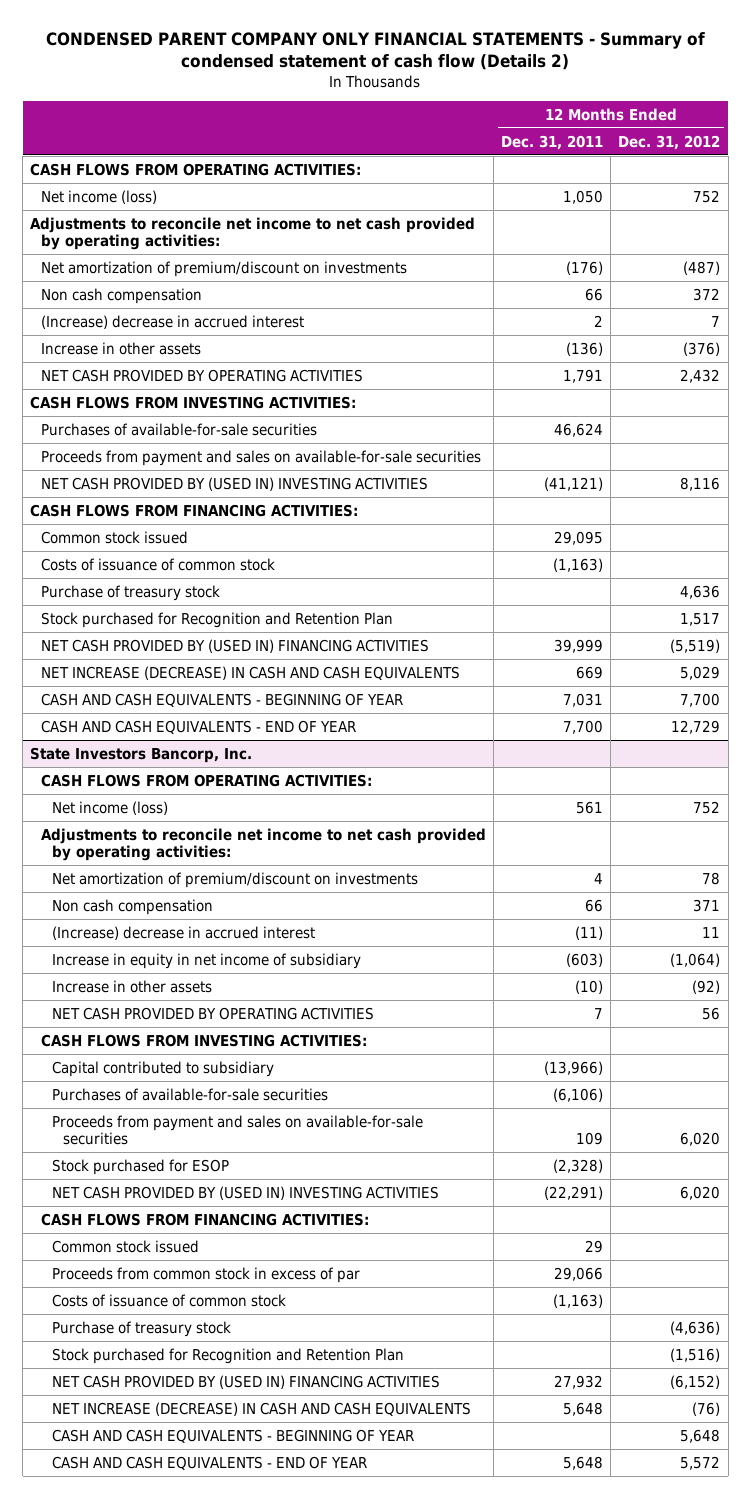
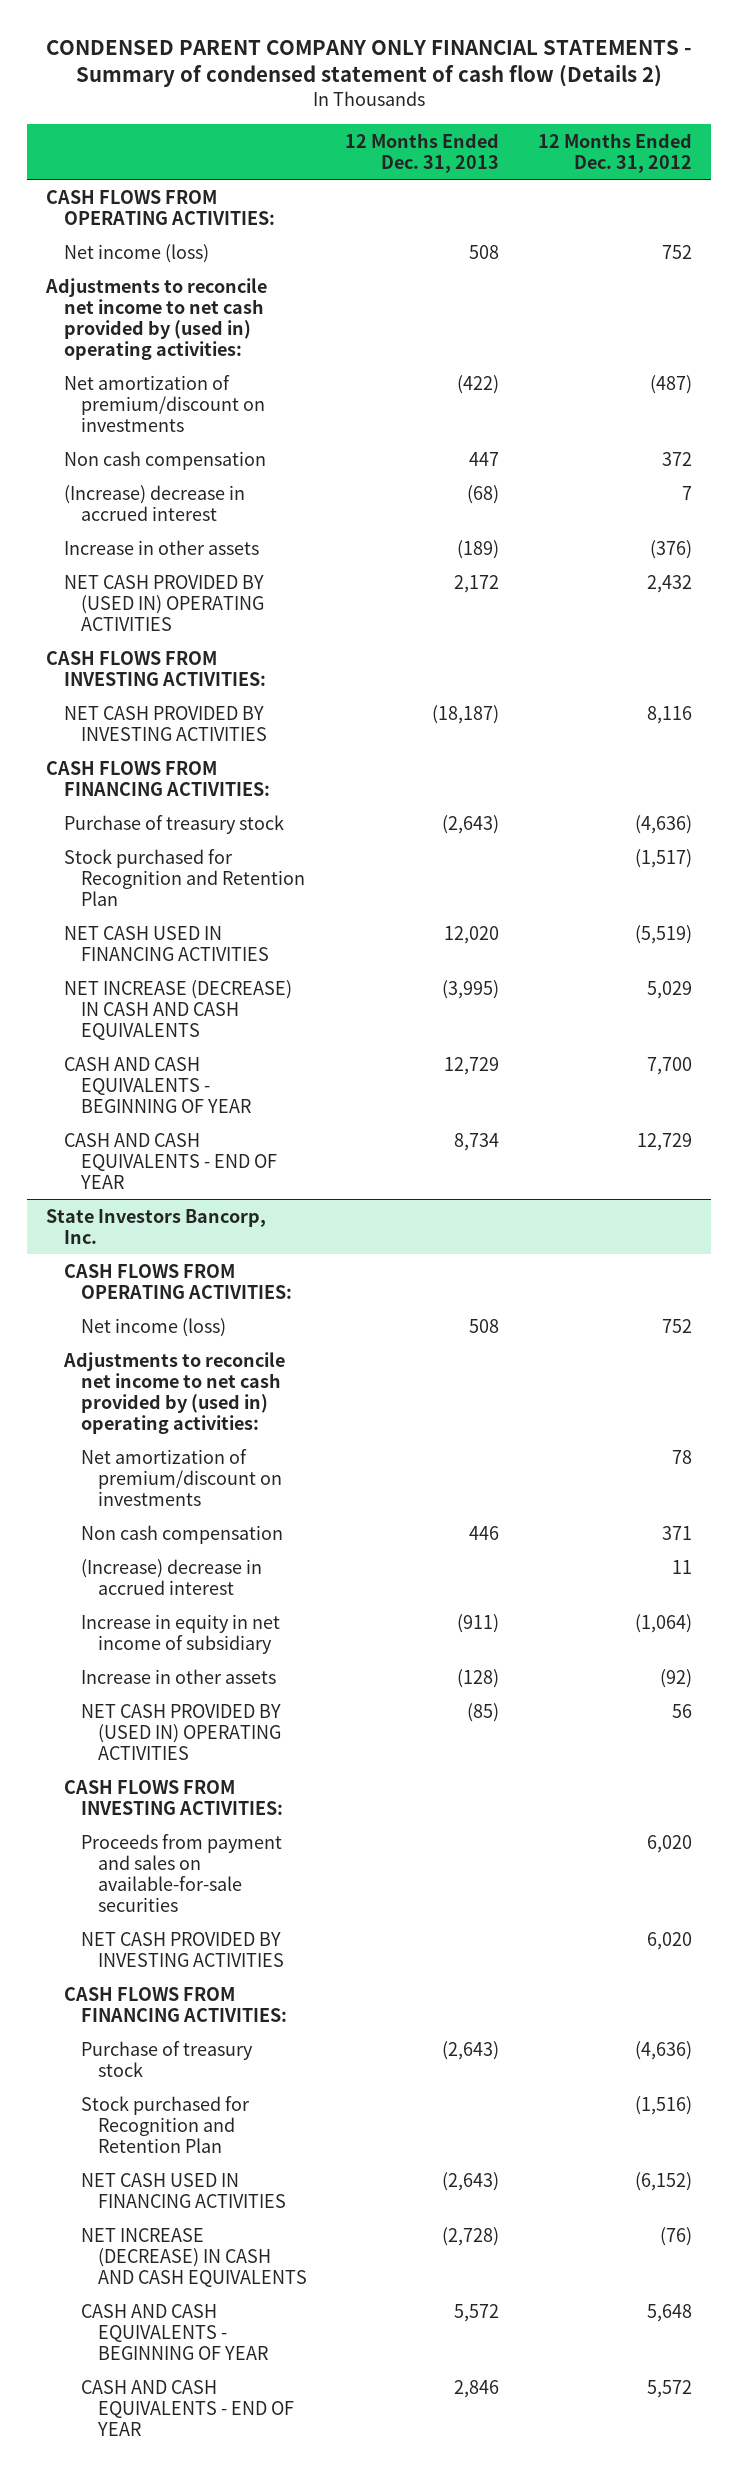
- | 12 Months Ended Dec. 31, 2011 | 12 Months Ended Dec. 31, 2012
+ | 12 Months Ended Dec. 31, 2013 | 12 Months Ended Dec. 31, 2012
- Adjustments to reconcile net income to net cash provided by operating activities:
+ Adjustments to reconcile net income to net cash provided by (used in) operating activities:
- NET CASH PROVIDED BY OPERATING ACTIVITIES | 1,791 | 2,432
+ NET CASH PROVIDED BY (USED IN) OPERATING ACTIVITIES | 2,172 | 2,432
- Purchases of available-for-sale securities | 46,624 |
- Proceeds from payment and sales on available-for-sale securities
- NET CASH PROVIDED BY (USED IN) INVESTING ACTIVITIES | (41,121) | 8,116
+ NET CASH PROVIDED BY INVESTING ACTIVITIES | (18,187) | 8,116
- Common stock issued | 29,095 |
- Costs of issuance of common stock | (1,163) |
- Purchase of treasury stock | | 4,636
- Stock purchased for Recognition and Retention Plan | | 1,517
- NET CASH PROVIDED BY (USED IN) FINANCING ACTIVITIES | 39,999 | (5,519)
+ Purchase of treasury stock | (2,643) | (4,636)
+ Stock purchased for Recognition and Retention Plan | | (1,517)
+ NET CASH USED IN FINANCING ACTIVITIES | 12,020 | (5,519)
@ State Investors Bancorp, Inc.
- Adjustments to reconcile net income to net cash provided by operating activities:
+ Adjustments to reconcile net income to net cash provided by (used in) operating activities:
- NET CASH PROVIDED BY OPERATING ACTIVITIES | 7 | 56
+ NET CASH PROVIDED BY (USED IN) OPERATING ACTIVITIES | (85) | 56
- Capital contributed to subsidiary | (13,966) |
- Purchases of available-for-sale securities | (6,106) |
- Stock purchased for ESOP | (2,328) |
- NET CASH PROVIDED BY (USED IN) INVESTING ACTIVITIES | (22,291) | 6,020
+ NET CASH PROVIDED BY INVESTING ACTIVITIES | | 6,020
- Common stock issued | 29 |
- Proceeds from common stock in excess of par | 29,066 |
- Costs of issuance of common stock | (1,163) |
- NET CASH PROVIDED BY (USED IN) FINANCING ACTIVITIES | 27,932 | (6,152)
+ NET CASH USED IN FINANCING ACTIVITIES | (2,643) | (6,152)

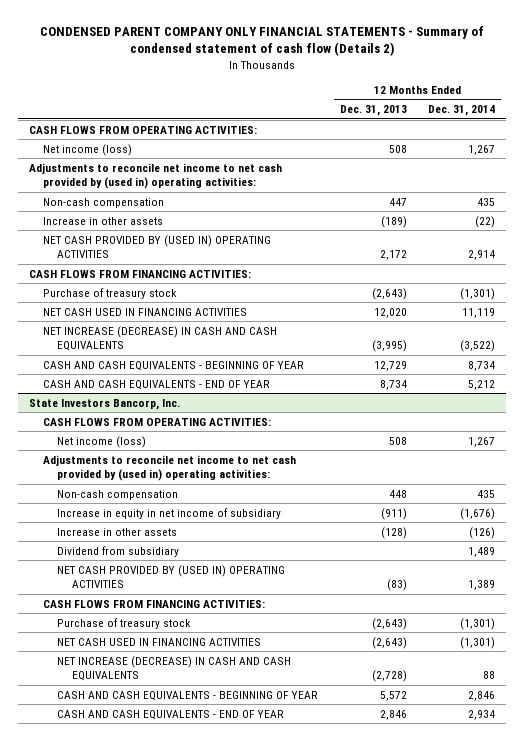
- | 12 Months Ended Dec. 31, 2013 | 12 Months Ended Dec. 31, 2012
+ | 12 Months Ended Dec. 31, 2013 | 12 Months Ended Dec. 31, 2014
- Net amortization of premium/discount on investments | (422) | (487)
- Non cash compensation | 447 | 372
- (Increase) decrease in accrued interest | (68) | 7
+ Non-cash compensation | 447 | 435
- CASH FLOWS FROM INVESTING ACTIVITIES:
- NET CASH PROVIDED BY INVESTING ACTIVITIES | (18,187) | 8,116
- Stock purchased for Recognition and Retention Plan | | (1,517)
@ State Investors Bancorp, Inc.
- Net amortization of premium/discount on investments | | 78
- Non cash compensation | 446 | 371
- (Increase) decrease in accrued interest | | 11
+ Non-cash compensation | 448 | 435
- NET CASH PROVIDED BY (USED IN) OPERATING ACTIVITIES | (85) | 56
- CASH FLOWS FROM INVESTING ACTIVITIES:
- Proceeds from payment and sales on available-for-sale securities | | 6,020
- NET CASH PROVIDED BY INVESTING ACTIVITIES | | 6,020
+ Dividend from subsidiary | | 1,489
+ NET CASH PROVIDED BY (USED IN) OPERATING ACTIVITIES | (83) | 1,389
- Stock purchased for Recognition and Retention Plan | | (1,516)

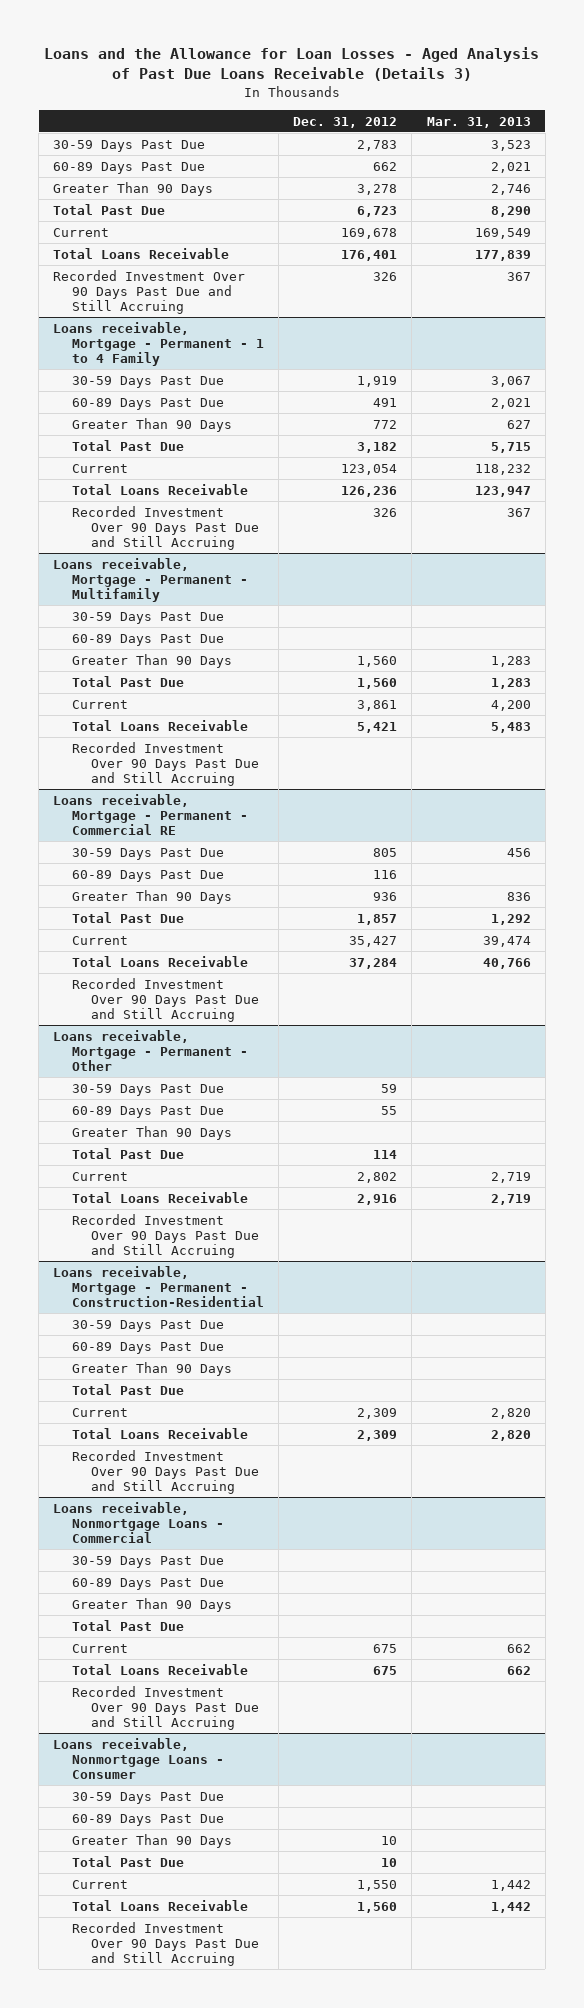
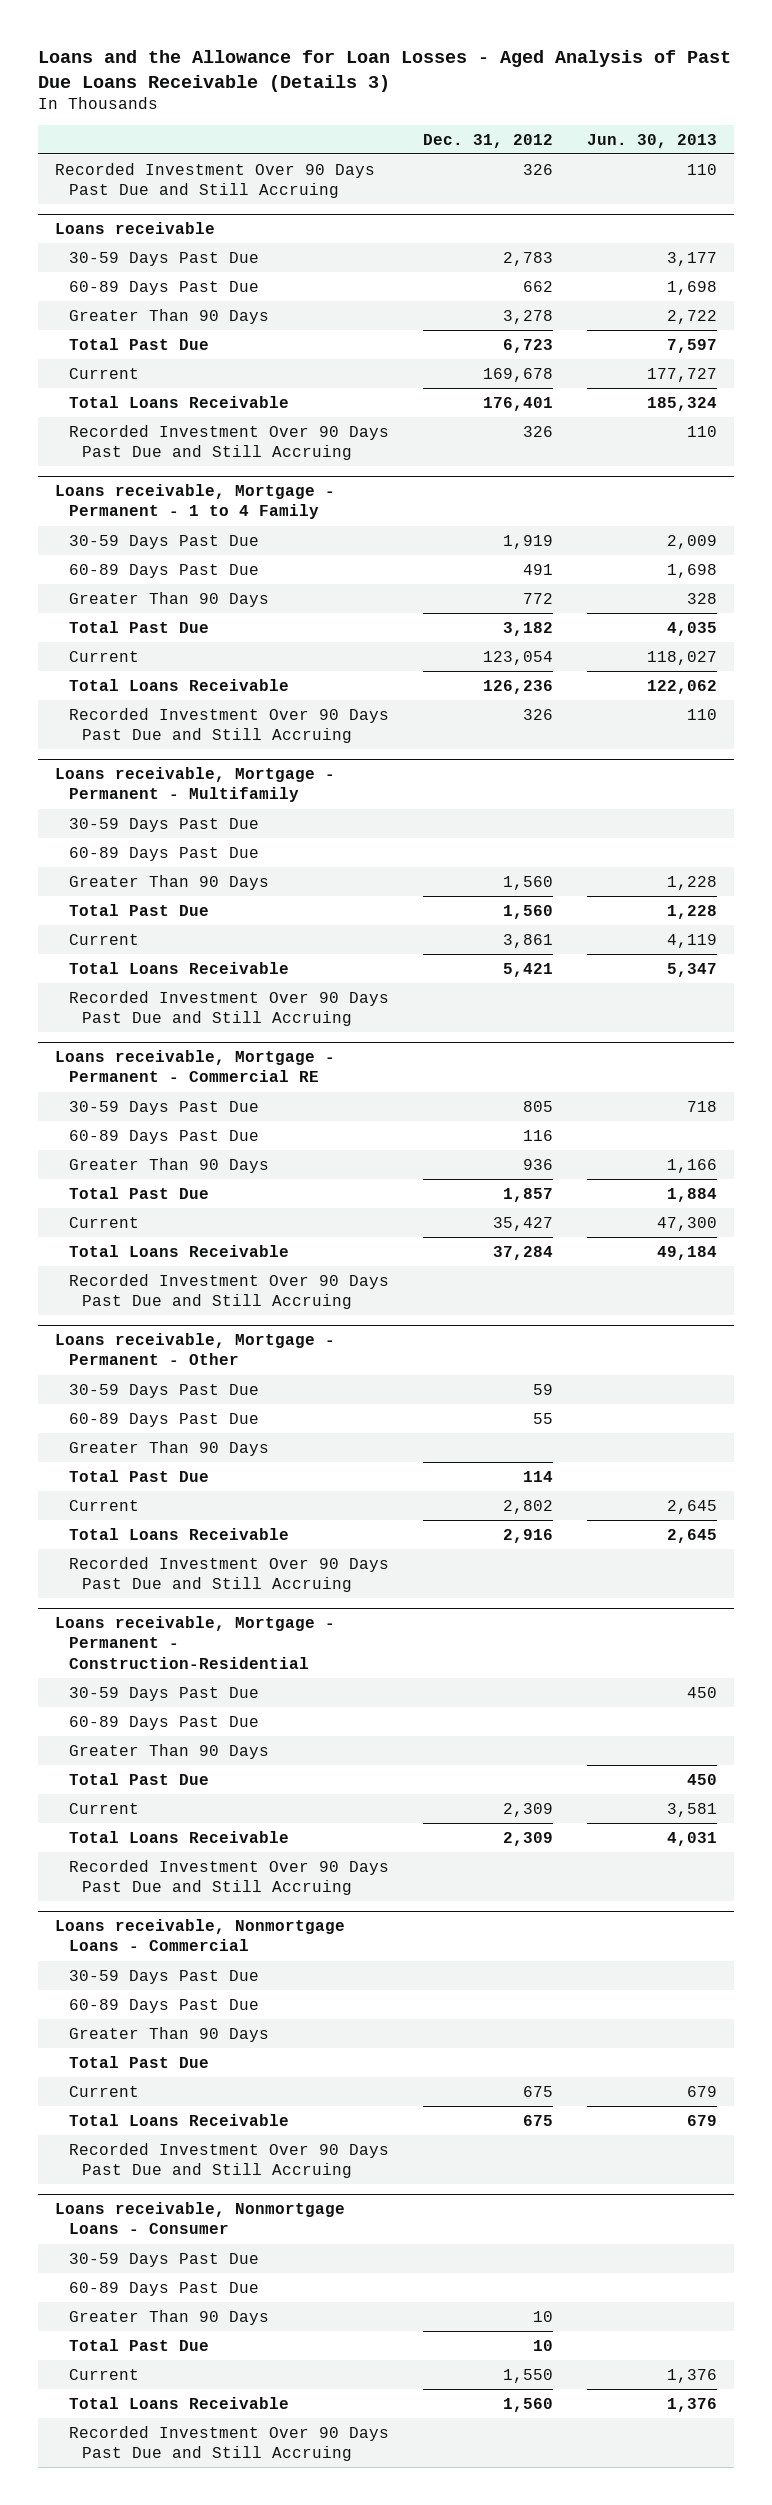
- | Dec. 31, 2012 | Mar. 31, 2013
+ | Dec. 31, 2012 | Jun. 30, 2013
+ Recorded Investment Over 90 Days Past Due and Still Accruing | 326 | 110
+ Loans receivable

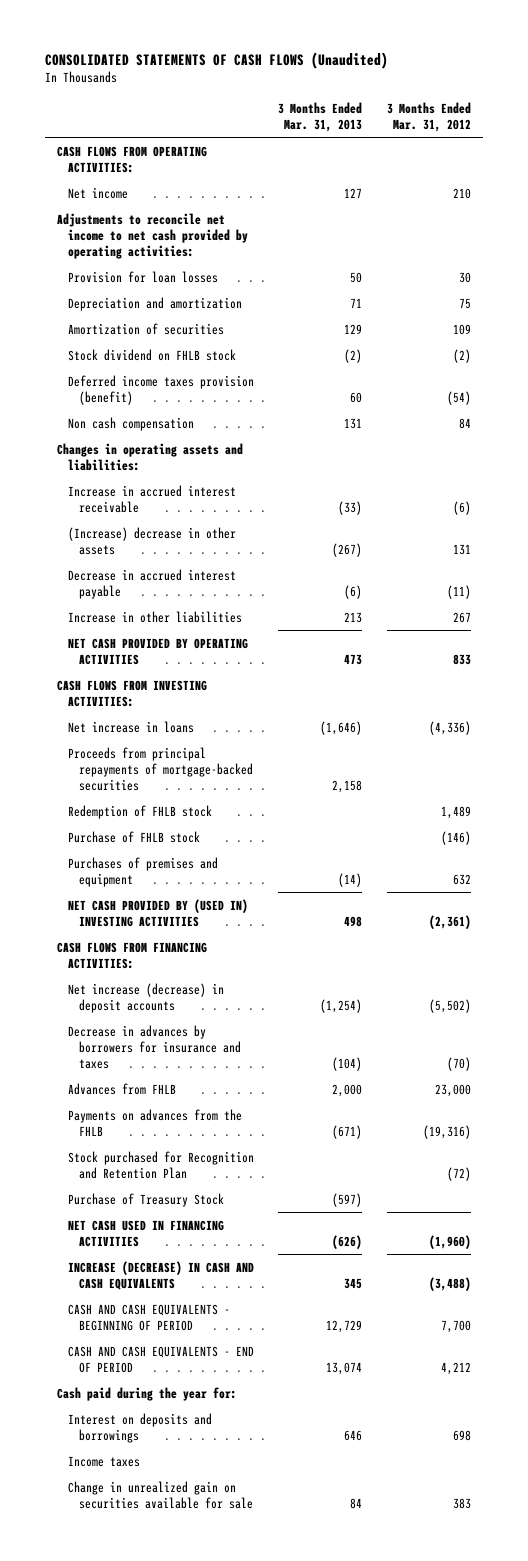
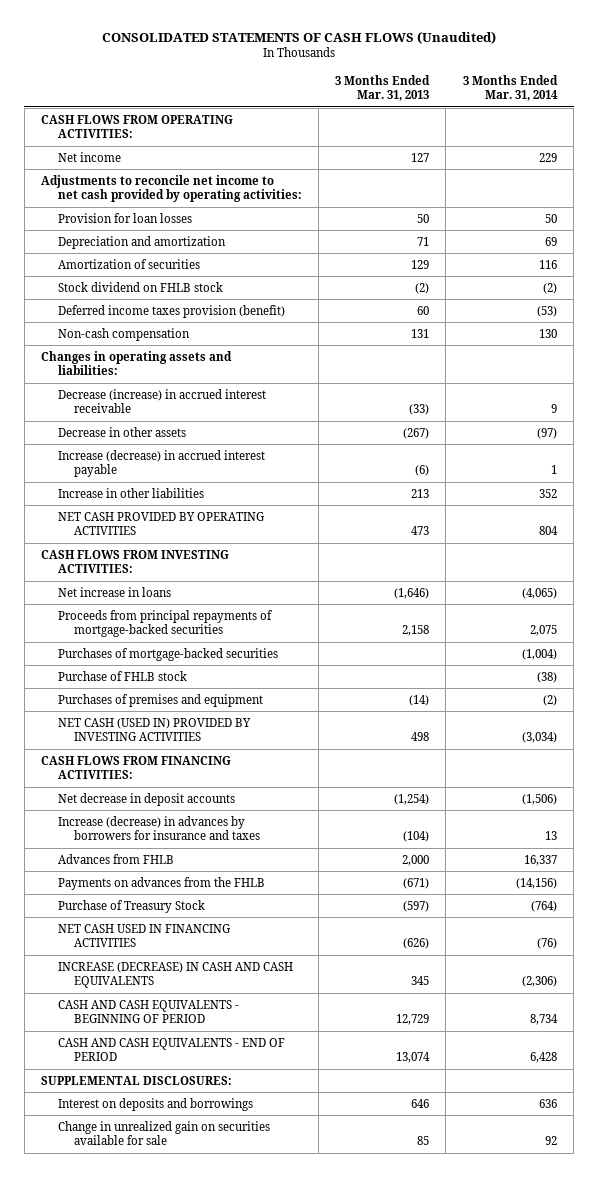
- | 3 Months Ended Mar. 31, 2013 | 3 Months Ended Mar. 31, 2012
+ | 3 Months Ended Mar. 31, 2013 | 3 Months Ended Mar. 31, 2014
- Non cash compensation | 131 | 84
+ Non-cash compensation | 131 | 130
- Increase in accrued interest receivable | (33) | (6)
- (Increase) decrease in other assets | (267) | 131
- Decrease in accrued interest payable | (6) | (11)
+ Decrease (increase) in accrued interest receivable | (33) | 9
+ Decrease in other assets | (267) | (97)
+ Increase (decrease) in accrued interest payable | (6) | 1
- Redemption of FHLB stock | | 1,489
+ Purchases of mortgage-backed securities | | (1,004)
- NET CASH PROVIDED BY (USED IN) INVESTING ACTIVITIES | 498 | (2,361)
+ NET CASH (USED IN) PROVIDED BY INVESTING ACTIVITIES | 498 | (3,034)
- Net increase (decrease) in deposit accounts | (1,254) | (5,502)
- Decrease in advances by borrowers for insurance and taxes | (104) | (70)
+ Net decrease in deposit accounts | (1,254) | (1,506)
+ Increase (decrease) in advances by borrowers for insurance and taxes | (104) | 13
- Stock purchased for Recognition and Retention Plan | | (72)
- Cash paid during the year for:
+ SUPPLEMENTAL DISCLOSURES:
- Income taxes
- Change in unrealized gain on securities available for sale | 84 | 383
+ Change in unrealized gain on securities available for sale | 85 | 92

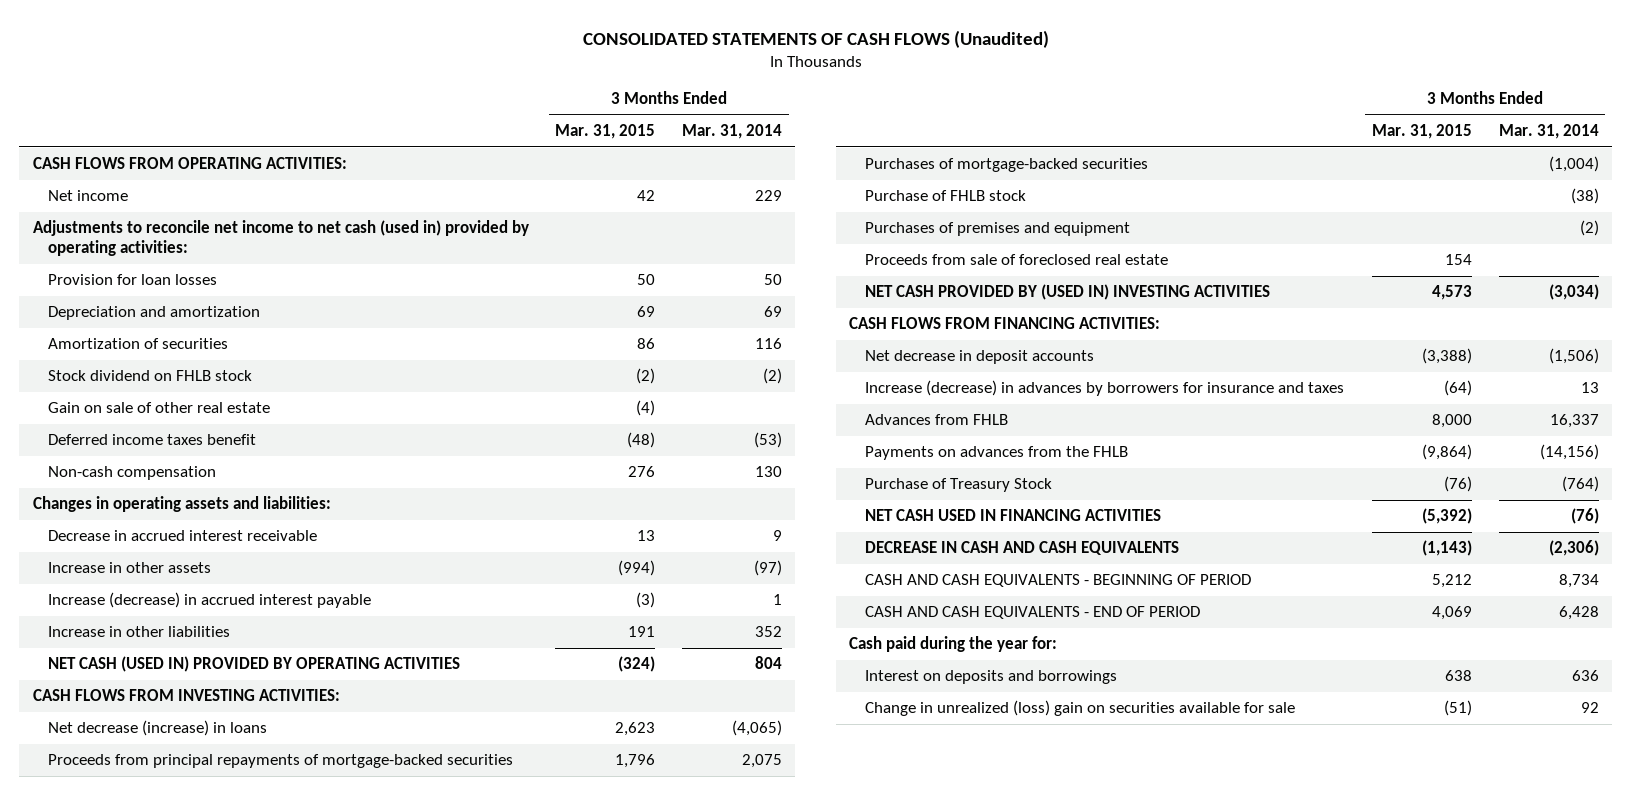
- | 3 Months Ended Mar. 31, 2013 | 3 Months Ended Mar. 31, 2014
+ | 3 Months Ended Mar. 31, 2015 | 3 Months Ended Mar. 31, 2014
- Adjustments to reconcile net income to net cash provided by operating activities:
+ Adjustments to reconcile net income to net cash (used in) provided by operating activities:
- Deferred income taxes provision (benefit) | 60 | (53)
+ Gain on sale of other real estate | (4) |
+ Deferred income taxes benefit | (48) | (53)
- Decrease (increase) in accrued interest receivable | (33) | 9
- Decrease in other assets | (267) | (97)
+ Decrease in accrued interest receivable | 13 | 9
+ Increase in other assets | (994) | (97)
- NET CASH PROVIDED BY OPERATING ACTIVITIES | 473 | 804
+ NET CASH (USED IN) PROVIDED BY OPERATING ACTIVITIES | (324) | 804
- Net increase in loans | (1,646) | (4,065)
+ Net decrease (increase) in loans | 2,623 | (4,065)
- NET CASH (USED IN) PROVIDED BY INVESTING ACTIVITIES | 498 | (3,034)
+ Proceeds from sale of foreclosed real estate | 154 |
+ NET CASH PROVIDED BY (USED IN) INVESTING ACTIVITIES | 4,573 | (3,034)
- INCREASE (DECREASE) IN CASH AND CASH EQUIVALENTS | 345 | (2,306)
+ DECREASE IN CASH AND CASH EQUIVALENTS | (1,143) | (2,306)
- SUPPLEMENTAL DISCLOSURES:
+ Cash paid during the year for:
- Change in unrealized gain on securities available for sale | 85 | 92
+ Change in unrealized (loss) gain on securities available for sale | (51) | 92

